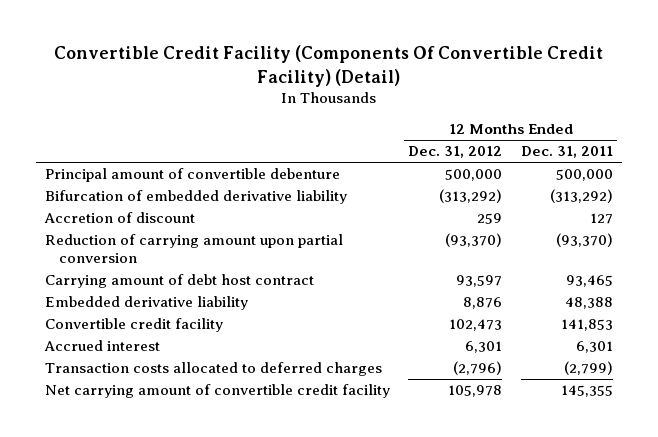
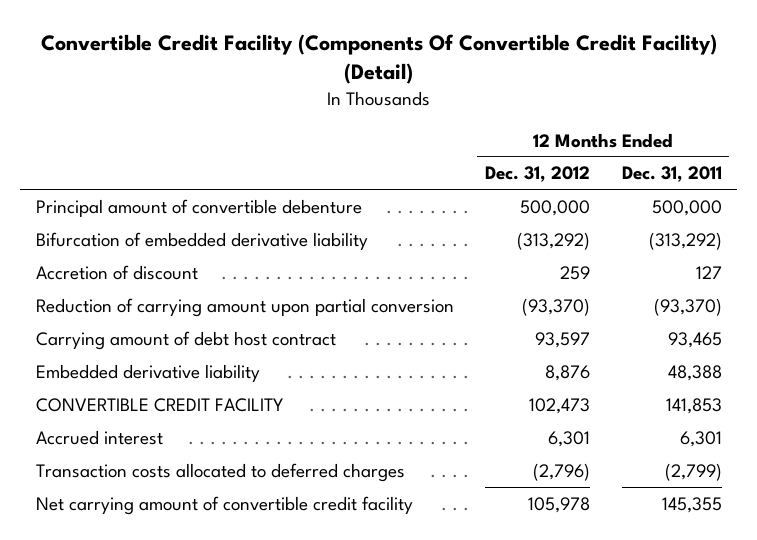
- Convertible credit facility | 102,473 | 141,853
+ CONVERTIBLE CREDIT FACILITY | 102,473 | 141,853

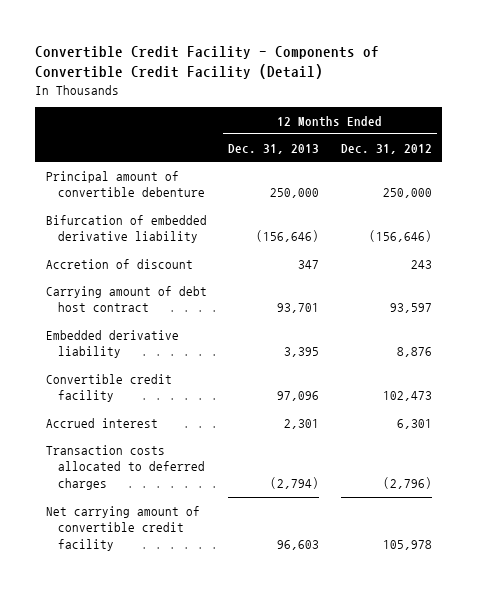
- Convertible Credit Facility (Components Of Convertible Credit Facility) (Detail)
+ Convertible Credit Facility - Components of Convertible Credit Facility (Detail)
- | 12 Months Ended Dec. 31, 2012 | 12 Months Ended Dec. 31, 2011
+ | 12 Months Ended Dec. 31, 2013 | 12 Months Ended Dec. 31, 2012
- Principal amount of convertible debenture | 500,000 | 500,000
- Bifurcation of embedded derivative liability | (313,292) | (313,292)
- Accretion of discount | 259 | 127
- Reduction of carrying amount upon partial conversion | (93,370) | (93,370)
+ Principal amount of convertible debenture | 250,000 | 250,000
+ Bifurcation of embedded derivative liability | (156,646) | (156,646)
+ Accretion of discount | 347 | 243
- CONVERTIBLE CREDIT FACILITY | 102,473 | 141,853
+ Convertible credit facility | 97,096 | 102,473

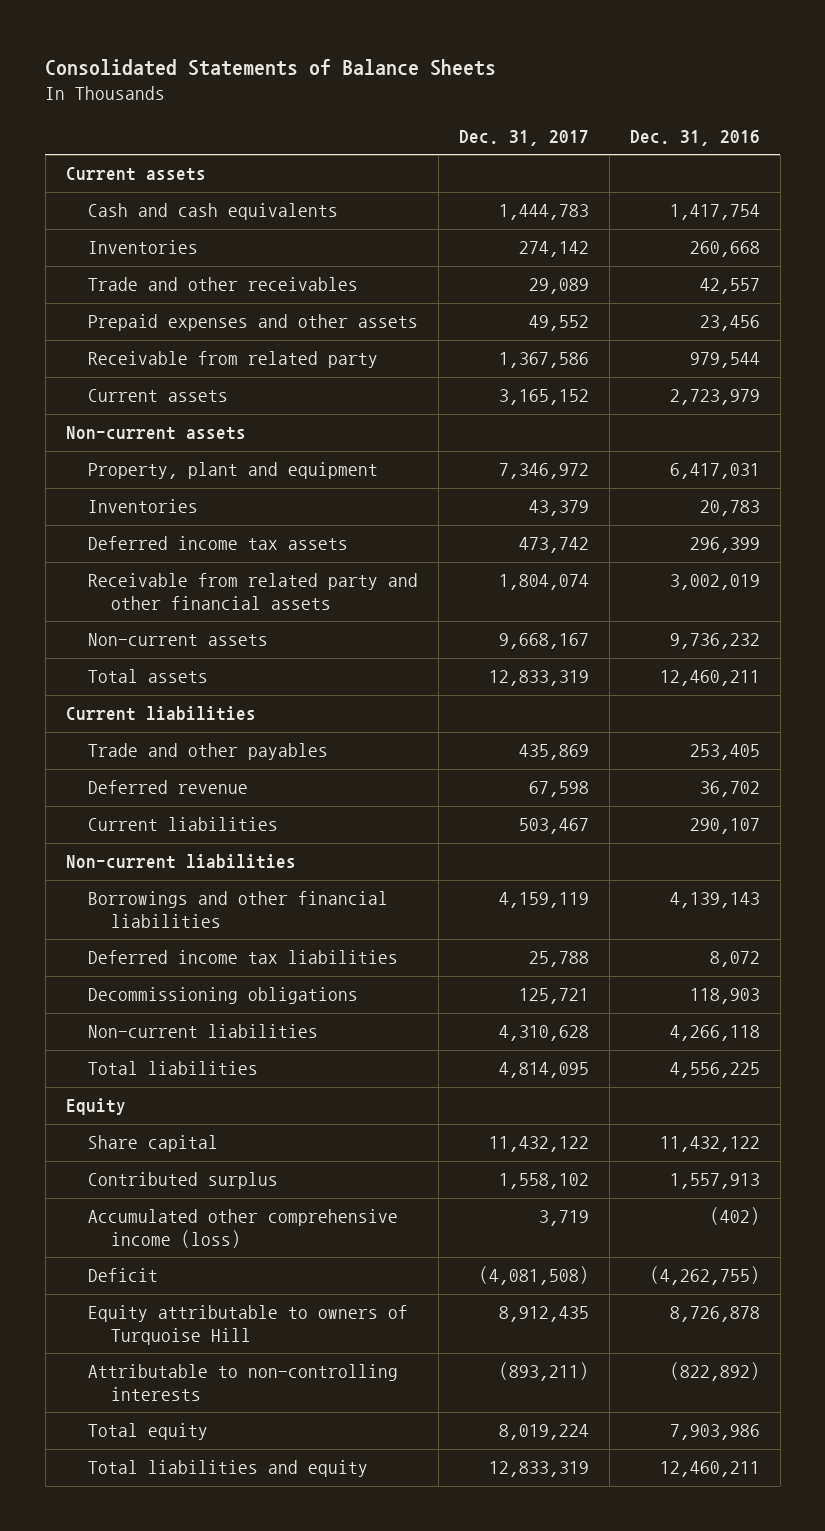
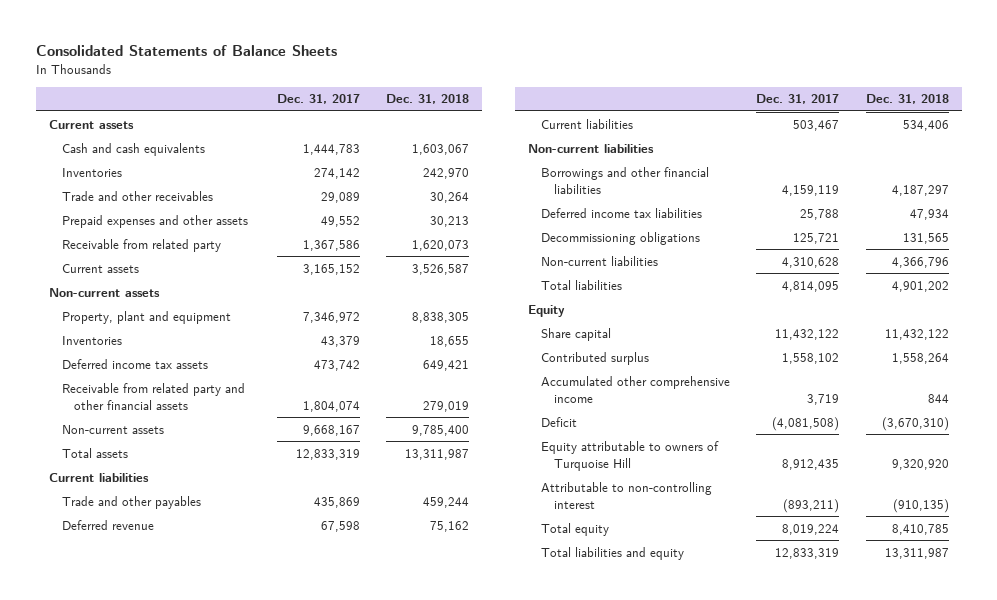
- | Dec. 31, 2017 | Dec. 31, 2016
+ | Dec. 31, 2017 | Dec. 31, 2018
- Accumulated other comprehensive income (loss) | 3,719 | (402)
+ Accumulated other comprehensive income | 3,719 | 844
- Attributable to non-controlling interests | (893,211) | (822,892)
+ Attributable to non-controlling interest | (893,211) | (910,135)

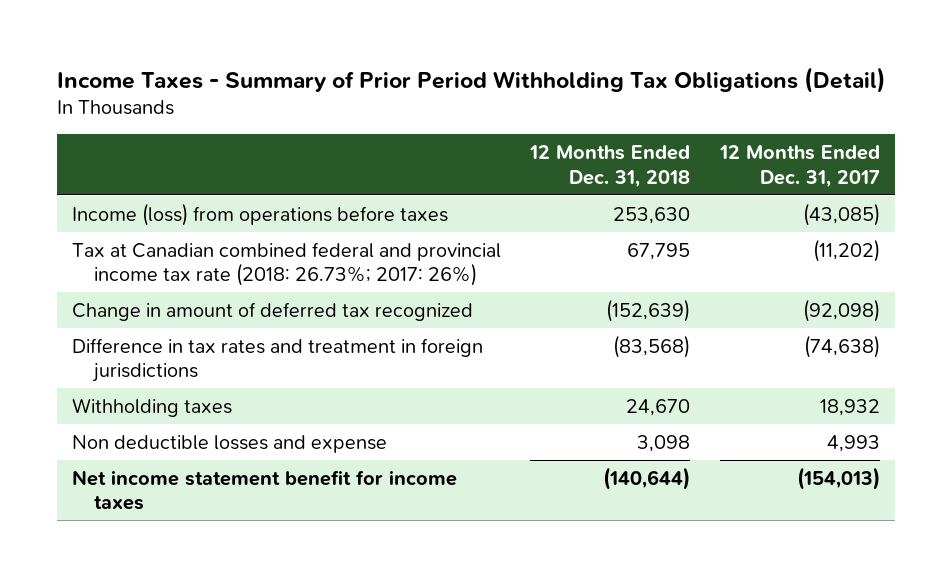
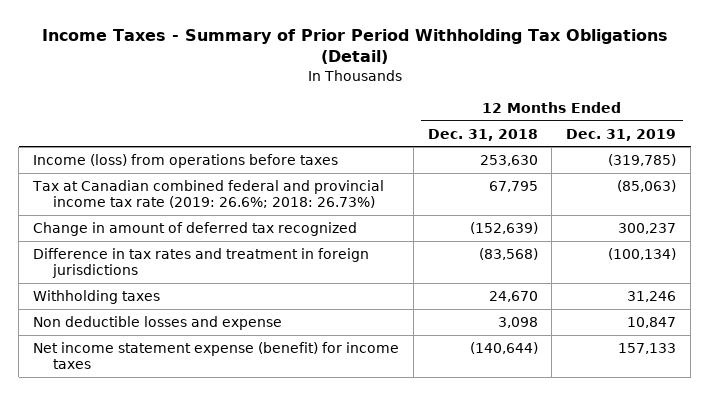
- | 12 Months Ended Dec. 31, 2018 | 12 Months Ended Dec. 31, 2017
+ | 12 Months Ended Dec. 31, 2018 | 12 Months Ended Dec. 31, 2019
- Tax at Canadian combined federal and provincial income tax rate (2018: 26.73%; 2017: 26%) | 67,795 | (11,202)
+ Tax at Canadian combined federal and provincial income tax rate (2019: 26.6%; 2018: 26.73%) | 67,795 | (85,063)
- Net income statement benefit for income taxes | (140,644) | (154,013)
+ Net income statement expense (benefit) for income taxes | (140,644) | 157,133

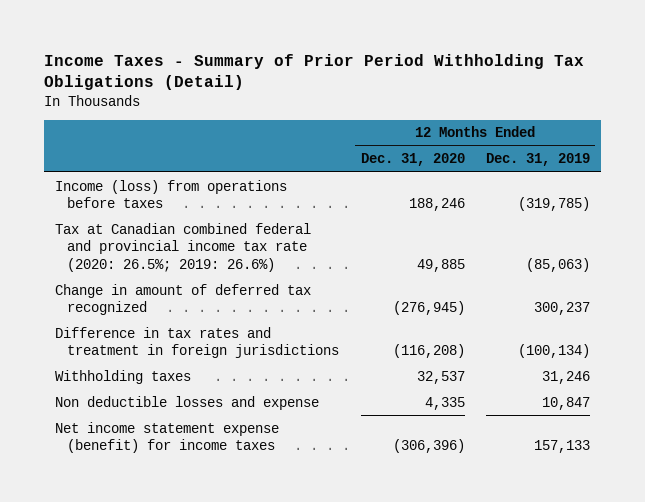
- | 12 Months Ended Dec. 31, 2018 | 12 Months Ended Dec. 31, 2019
+ | 12 Months Ended Dec. 31, 2020 | 12 Months Ended Dec. 31, 2019
- Tax at Canadian combined federal and provincial income tax rate (2019: 26.6%; 2018: 26.73%) | 67,795 | (85,063)
+ Tax at Canadian combined federal and provincial income tax rate (2020: 26.5%; 2019: 26.6%) | 49,885 | (85,063)

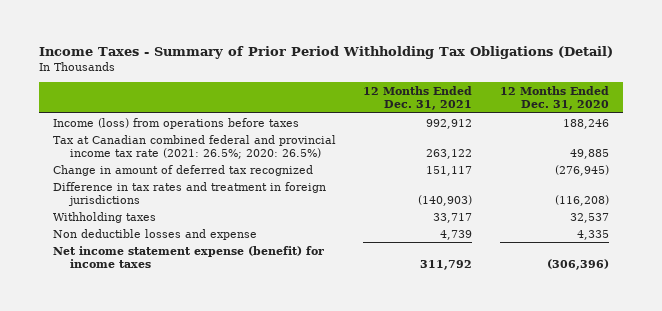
- | 12 Months Ended Dec. 31, 2020 | 12 Months Ended Dec. 31, 2019
+ | 12 Months Ended Dec. 31, 2021 | 12 Months Ended Dec. 31, 2020
- Tax at Canadian combined federal and provincial income tax rate (2020: 26.5%; 2019: 26.6%) | 49,885 | (85,063)
+ Tax at Canadian combined federal and provincial income tax rate (2021: 26.5%; 2020: 26.5%) | 263,122 | 49,885

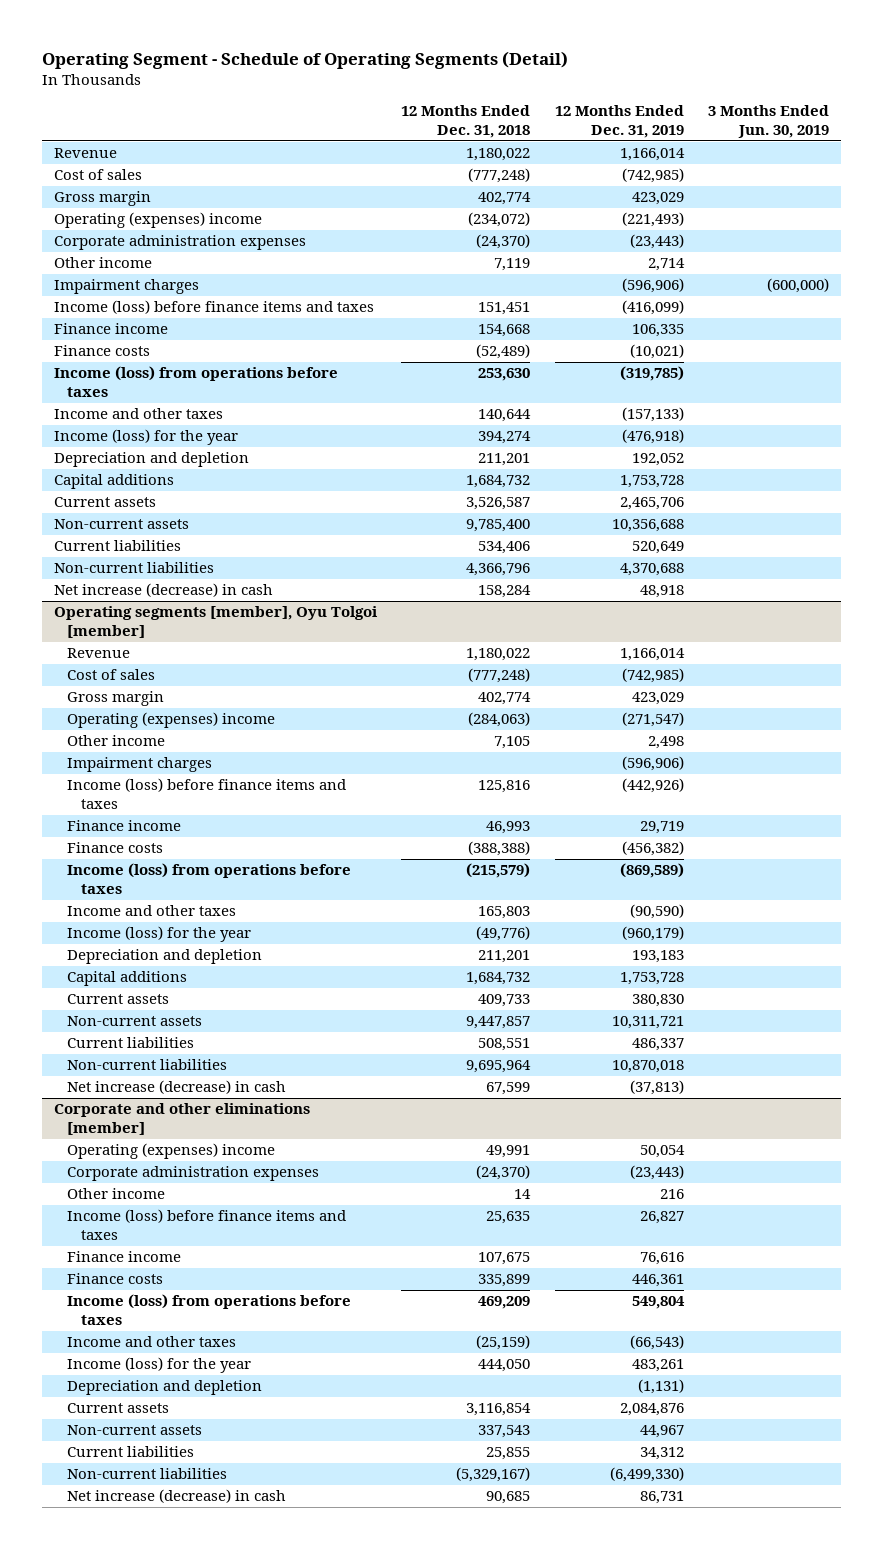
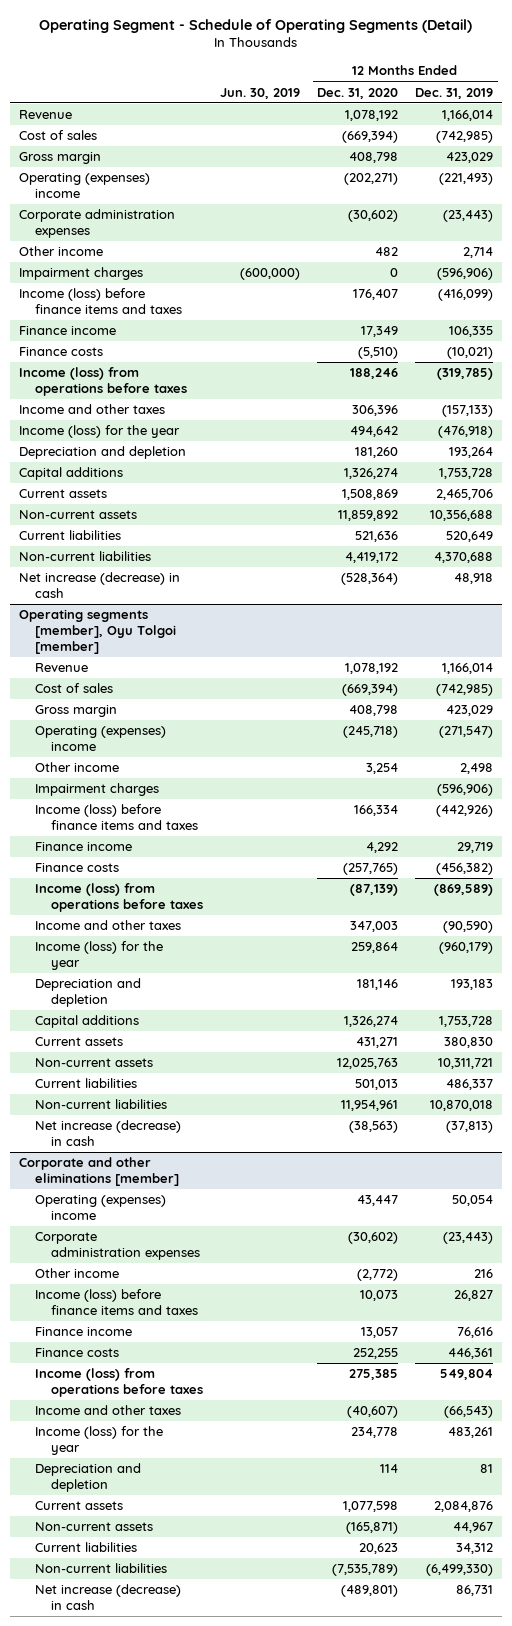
- | 12 Months Ended Dec. 31, 2018 | 12 Months Ended Dec. 31, 2019 | 3 Months Ended Jun. 30, 2019
+ | Jun. 30, 2019 | 12 Months Ended Dec. 31, 2020 | 12 Months Ended Dec. 31, 2019
- Depreciation and depletion | 211,201 | 192,052 |
+ Depreciation and depletion | | 181,260 | 193,264
@ Corporate and other eliminations [member]
- Depreciation and depletion | | (1,131) |
+ Depreciation and depletion | | 114 | 81

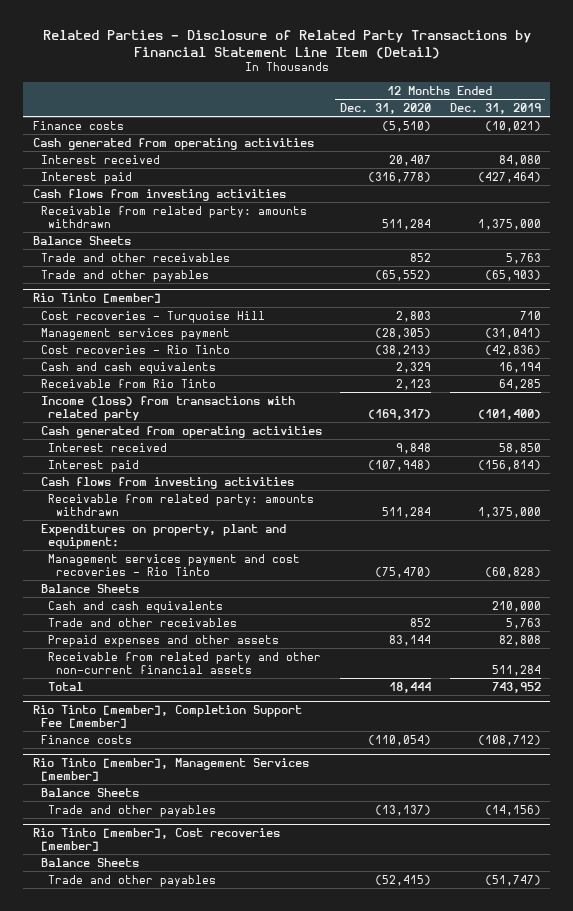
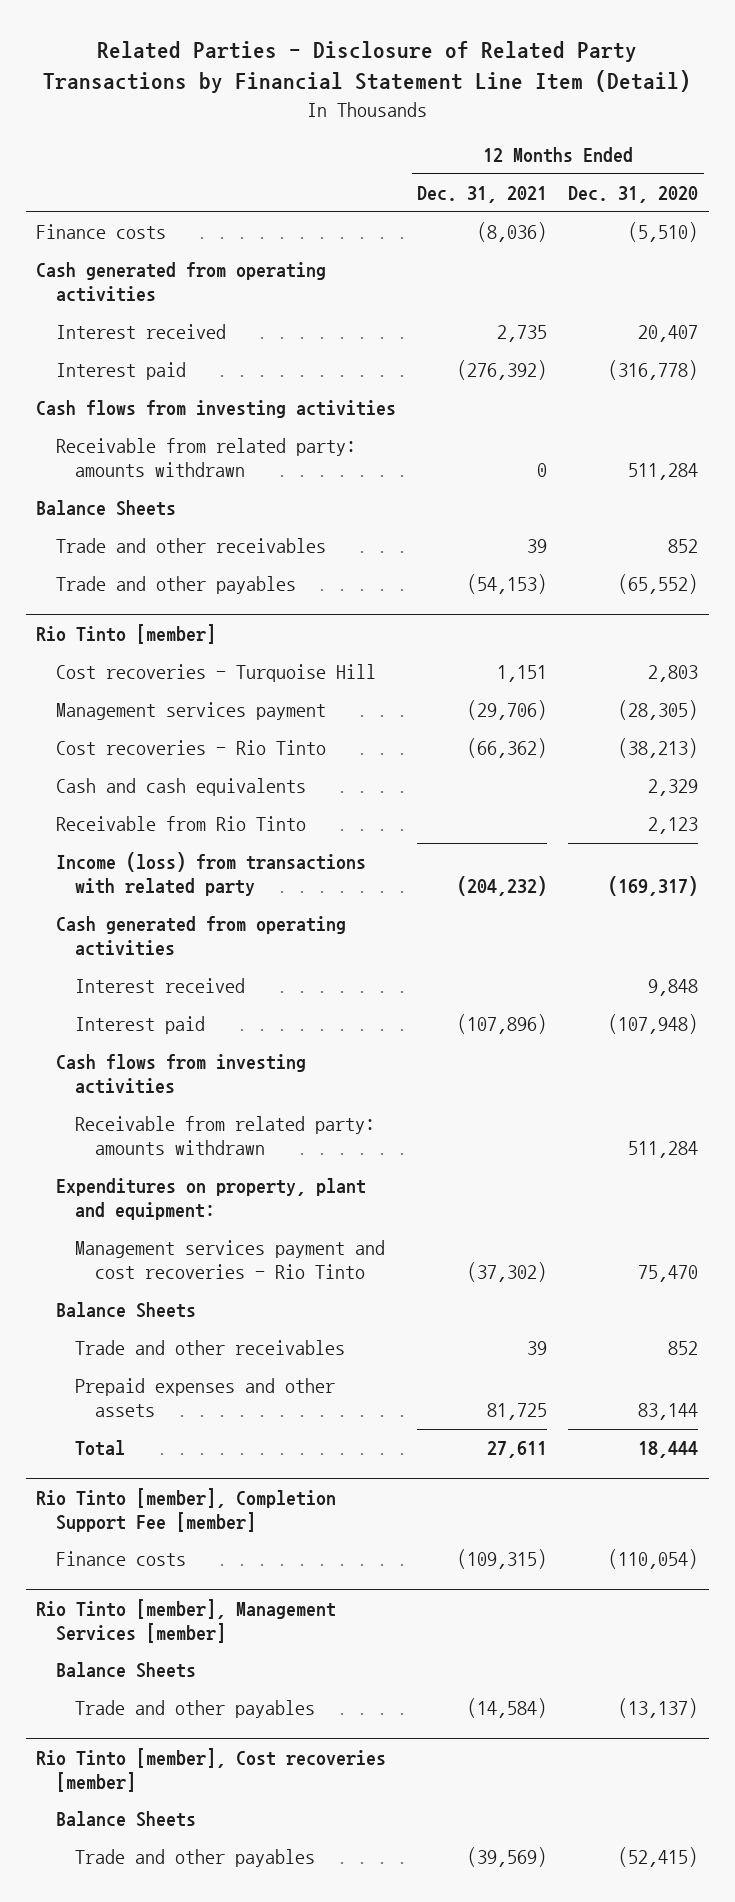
- | 12 Months Ended Dec. 31, 2020 | 12 Months Ended Dec. 31, 2019
+ | 12 Months Ended Dec. 31, 2021 | 12 Months Ended Dec. 31, 2020
@ Rio Tinto [member]
- Management services payment and cost recoveries - Rio Tinto | (75,470) | (60,828)
+ Management services payment and cost recoveries - Rio Tinto | (37,302) | 75,470
- Cash and cash equivalents | | 210,000
- Receivable from related party and other non-current financial assets | | 511,284

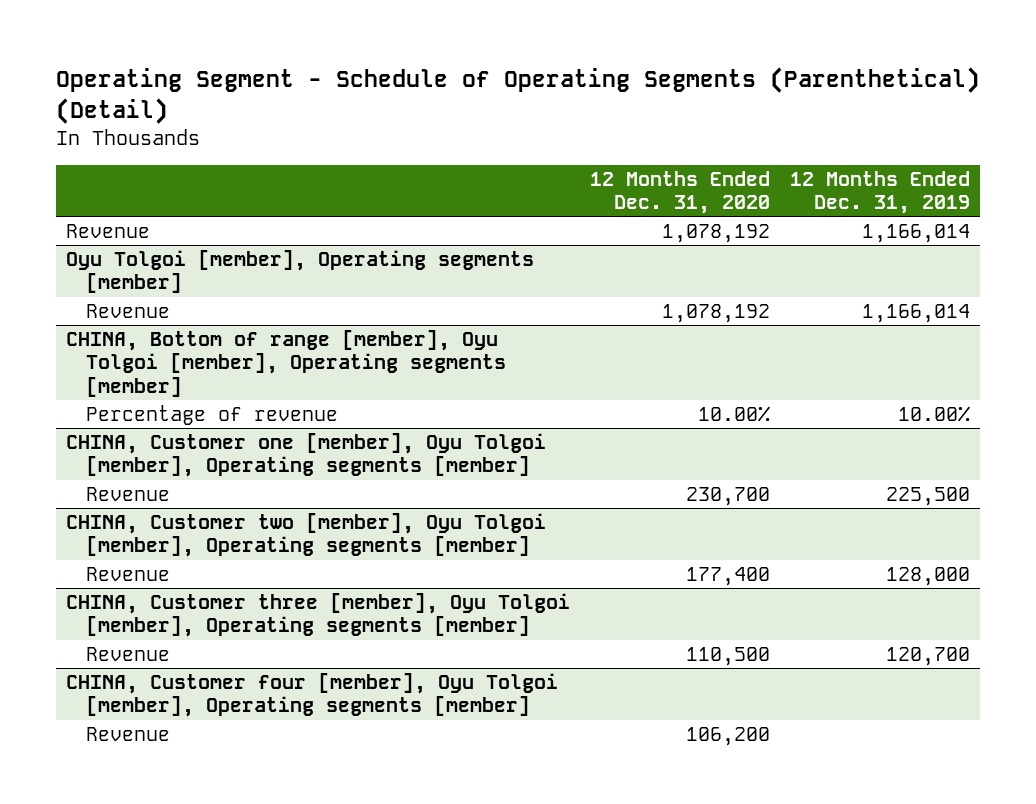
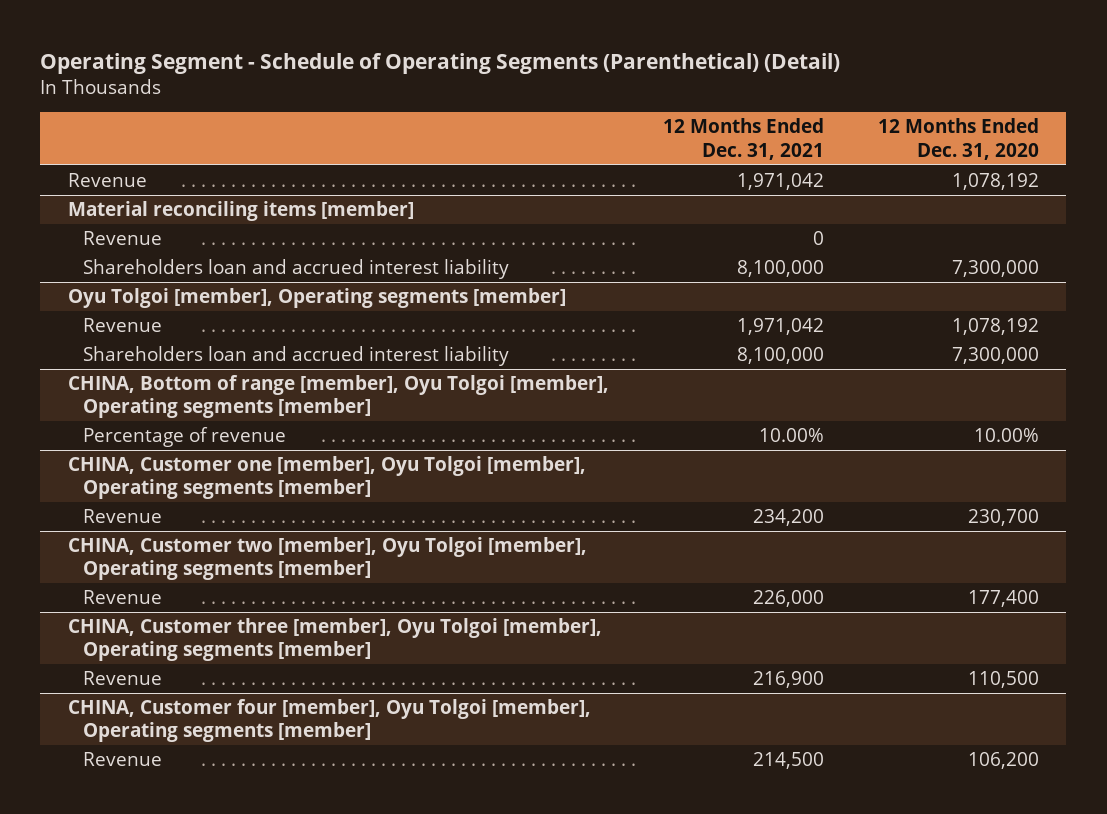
- | 12 Months Ended Dec. 31, 2020 | 12 Months Ended Dec. 31, 2019
+ | 12 Months Ended Dec. 31, 2021 | 12 Months Ended Dec. 31, 2020
+ Material reconciling items [member]
+ Revenue | 0 |
+ Shareholders loan and accrued interest liability | 8,100,000 | 7,300,000
@ Oyu Tolgoi [member], Operating segments [member]
+ Shareholders loan and accrued interest liability | 8,100,000 | 7,300,000

